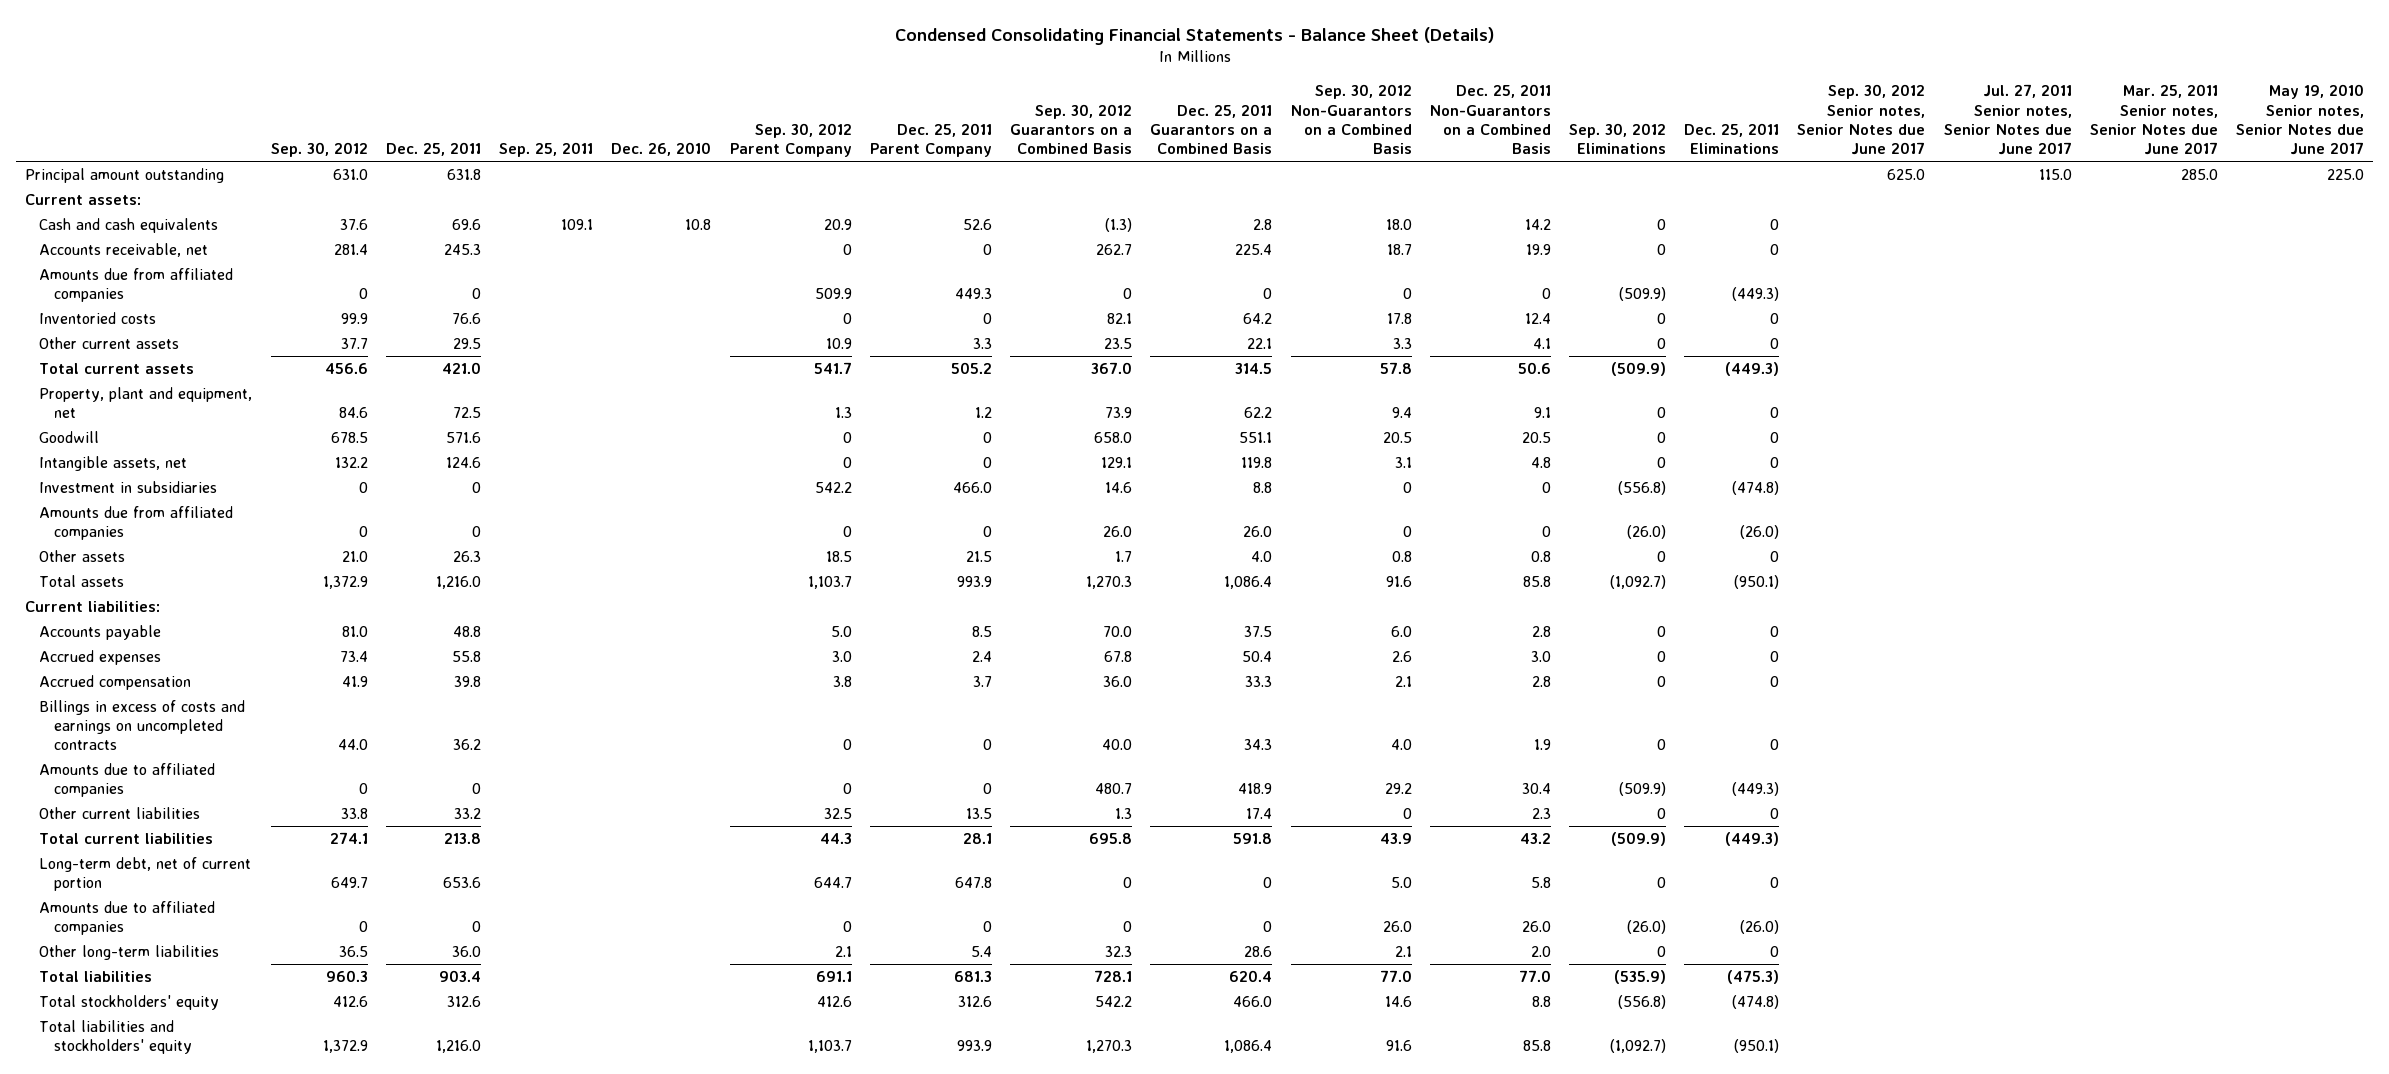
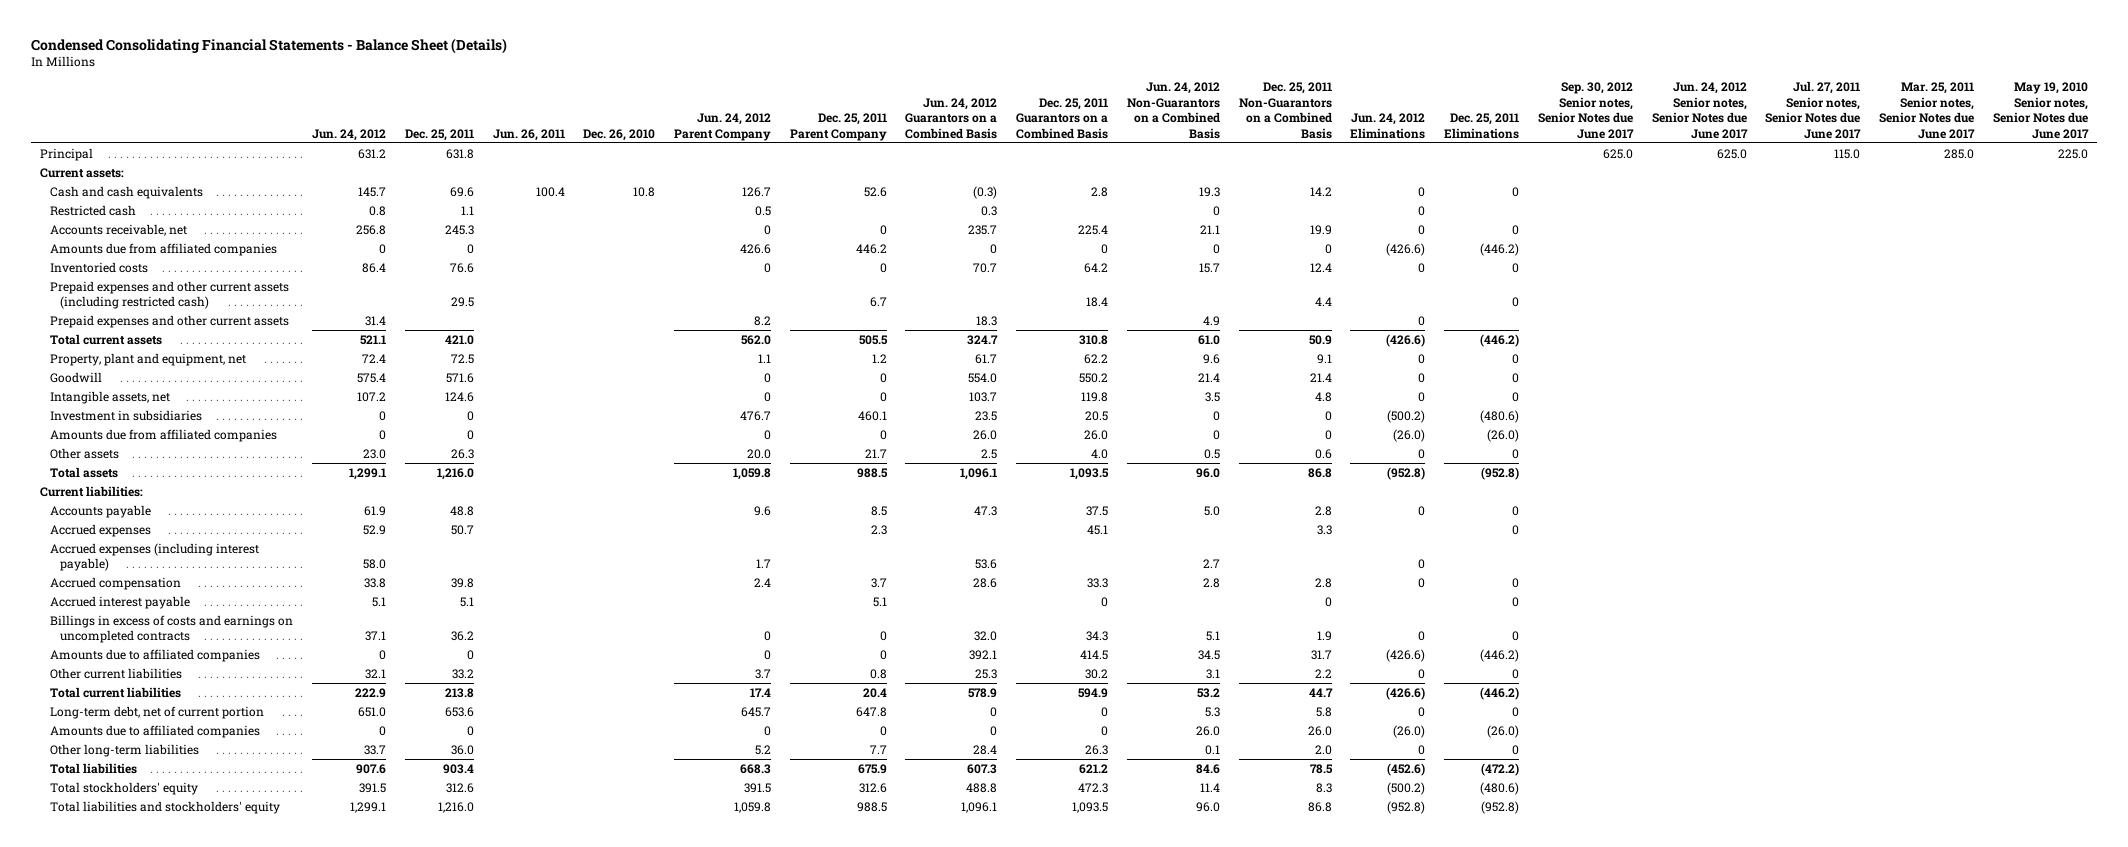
- | Sep. 30, 2012 | Dec. 25, 2011 | Sep. 25, 2011 | Dec. 26, 2010 | Sep. 30, 2012 Parent Company | Dec. 25, 2011 Parent Company | Sep. 30, 2012 Guarantors on a Combined Basis | Dec. 25, 2011 Guarantors on a Combined Basis | Sep. 30, 2012 Non-Guarantors on a Combined Basis | Dec. 25, 2011 Non-Guarantors on a Combined Basis | Sep. 30, 2012 Eliminations | Dec. 25, 2011 Eliminations | Sep. 30, 2012 Senior notes, Senior Notes due June 2017 | Jul. 27, 2011 Senior notes, Senior Notes due June 2017 | Mar. 25, 2011 Senior notes, Senior Notes due June 2017 | May 19, 2010 Senior notes, Senior Notes due June 2017
+ | Jun. 24, 2012 | Dec. 25, 2011 | Jun. 26, 2011 | Dec. 26, 2010 | Jun. 24, 2012 Parent Company | Dec. 25, 2011 Parent Company | Jun. 24, 2012 Guarantors on a Combined Basis | Dec. 25, 2011 Guarantors on a Combined Basis | Jun. 24, 2012 Non-Guarantors on a Combined Basis | Dec. 25, 2011 Non-Guarantors on a Combined Basis | Jun. 24, 2012 Eliminations | Dec. 25, 2011 Eliminations | Sep. 30, 2012 Senior notes, Senior Notes due June 2017 | Jun. 24, 2012 Senior notes, Senior Notes due June 2017 | Jul. 27, 2011 Senior notes, Senior Notes due June 2017 | Mar. 25, 2011 Senior notes, Senior Notes due June 2017 | May 19, 2010 Senior notes, Senior Notes due June 2017
- Principal amount outstanding | 631.0 | 631.8 | | | | | | | | | | | 625.0 | 115.0 | 285.0 | 225.0
+ Principal | 631.2 | 631.8 | | | | | | | | | | | 625.0 | 625.0 | 115.0 | 285.0 | 225.0
+ Restricted cash | 0.8 | 1.1 | | | 0.5 | | 0.3 | | 0 | | 0 | | | | | |
- Amounts due from affiliated companies | 0 | 0 | | | 509.9 | 449.3 | 0 | 0 | 0 | 0 | (509.9) | (449.3) | | | |
+ Amounts due from affiliated companies | 0 | 0 | | | 426.6 | 446.2 | 0 | 0 | 0 | 0 | (426.6) | (446.2) | | | | |
- Other current assets | 37.7 | 29.5 | | | 10.9 | 3.3 | 23.5 | 22.1 | 3.3 | 4.1 | 0 | 0 | | | |
- Total current assets | 456.6 | 421.0 | | | 541.7 | 505.2 | 367.0 | 314.5 | 57.8 | 50.6 | (509.9) | (449.3) | | | |
+ Prepaid expenses and other current assets (including restricted cash) | | 29.5 | | | | 6.7 | | 18.4 | | 4.4 | | 0 | | | | |
+ Prepaid expenses and other current assets | 31.4 | | | | 8.2 | | 18.3 | | 4.9 | | 0 | | | | | |
+ Total current assets | 521.1 | 421.0 | | | 562.0 | 505.5 | 324.7 | 310.8 | 61.0 | 50.9 | (426.6) | (446.2) | | | | |
- Goodwill | 678.5 | 571.6 | | | 0 | 0 | 658.0 | 551.1 | 20.5 | 20.5 | 0 | 0 | | | |
+ Goodwill | 575.4 | 571.6 | | | 0 | 0 | 554.0 | 550.2 | 21.4 | 21.4 | 0 | 0 | | | | |
- Investment in subsidiaries | 0 | 0 | | | 542.2 | 466.0 | 14.6 | 8.8 | 0 | 0 | (556.8) | (474.8) | | | |
+ Investment in subsidiaries | 0 | 0 | | | 476.7 | 460.1 | 23.5 | 20.5 | 0 | 0 | (500.2) | (480.6) | | | | |
- Other assets | 21.0 | 26.3 | | | 18.5 | 21.5 | 1.7 | 4.0 | 0.8 | 0.8 | 0 | 0 | | | |
- Total assets | 1,372.9 | 1,216.0 | | | 1,103.7 | 993.9 | 1,270.3 | 1,086.4 | 91.6 | 85.8 | (1,092.7) | (950.1) | | | |
+ Other assets | 23.0 | 26.3 | | | 20.0 | 21.7 | 2.5 | 4.0 | 0.5 | 0.6 | 0 | 0 | | | | |
+ Total assets | 1,299.1 | 1,216.0 | | | 1,059.8 | 988.5 | 1,096.1 | 1,093.5 | 96.0 | 86.8 | (952.8) | (952.8) | | | | |
- Accrued expenses | 73.4 | 55.8 | | | 3.0 | 2.4 | 67.8 | 50.4 | 2.6 | 3.0 | 0 | 0 | | | |
+ Accrued expenses | 52.9 | 50.7 | | | | 2.3 | | 45.1 | | 3.3 | | 0 | | | | |
+ Accrued expenses (including interest payable) | 58.0 | | | | 1.7 | | 53.6 | | 2.7 | | 0 | | | | | |
+ Accrued interest payable | 5.1 | 5.1 | | | | 5.1 | | 0 | | 0 | | 0 | | | | |
- Amounts due to affiliated companies | 0 | 0 | | | 0 | 0 | 480.7 | 418.9 | 29.2 | 30.4 | (509.9) | (449.3) | | | |
- Other current liabilities | 33.8 | 33.2 | | | 32.5 | 13.5 | 1.3 | 17.4 | 0 | 2.3 | 0 | 0 | | | |
- Total current liabilities | 274.1 | 213.8 | | | 44.3 | 28.1 | 695.8 | 591.8 | 43.9 | 43.2 | (509.9) | (449.3) | | | |
+ Amounts due to affiliated companies | 0 | 0 | | | 0 | 0 | 392.1 | 414.5 | 34.5 | 31.7 | (426.6) | (446.2) | | | | |
+ Other current liabilities | 32.1 | 33.2 | | | 3.7 | 0.8 | 25.3 | 30.2 | 3.1 | 2.2 | 0 | 0 | | | | |
+ Total current liabilities | 222.9 | 213.8 | | | 17.4 | 20.4 | 578.9 | 594.9 | 53.2 | 44.7 | (426.6) | (446.2) | | | | |
- Other long-term liabilities | 36.5 | 36.0 | | | 2.1 | 5.4 | 32.3 | 28.6 | 2.1 | 2.0 | 0 | 0 | | | |
- Total liabilities | 960.3 | 903.4 | | | 691.1 | 681.3 | 728.1 | 620.4 | 77.0 | 77.0 | (535.9) | (475.3) | | | |
- Total stockholders' equity | 412.6 | 312.6 | | | 412.6 | 312.6 | 542.2 | 466.0 | 14.6 | 8.8 | (556.8) | (474.8) | | | |
- Total liabilities and stockholders' equity | 1,372.9 | 1,216.0 | | | 1,103.7 | 993.9 | 1,270.3 | 1,086.4 | 91.6 | 85.8 | (1,092.7) | (950.1) | | | |
+ Other long-term liabilities | 33.7 | 36.0 | | | 5.2 | 7.7 | 28.4 | 26.3 | 0.1 | 2.0 | 0 | 0 | | | | |
+ Total liabilities | 907.6 | 903.4 | | | 668.3 | 675.9 | 607.3 | 621.2 | 84.6 | 78.5 | (452.6) | (472.2) | | | | |
+ Total stockholders' equity | 391.5 | 312.6 | | | 391.5 | 312.6 | 488.8 | 472.3 | 11.4 | 8.3 | (500.2) | (480.6) | | | | |
+ Total liabilities and stockholders' equity | 1,299.1 | 1,216.0 | | | 1,059.8 | 988.5 | 1,096.1 | 1,093.5 | 96.0 | 86.8 | (952.8) | (952.8) | | | | |

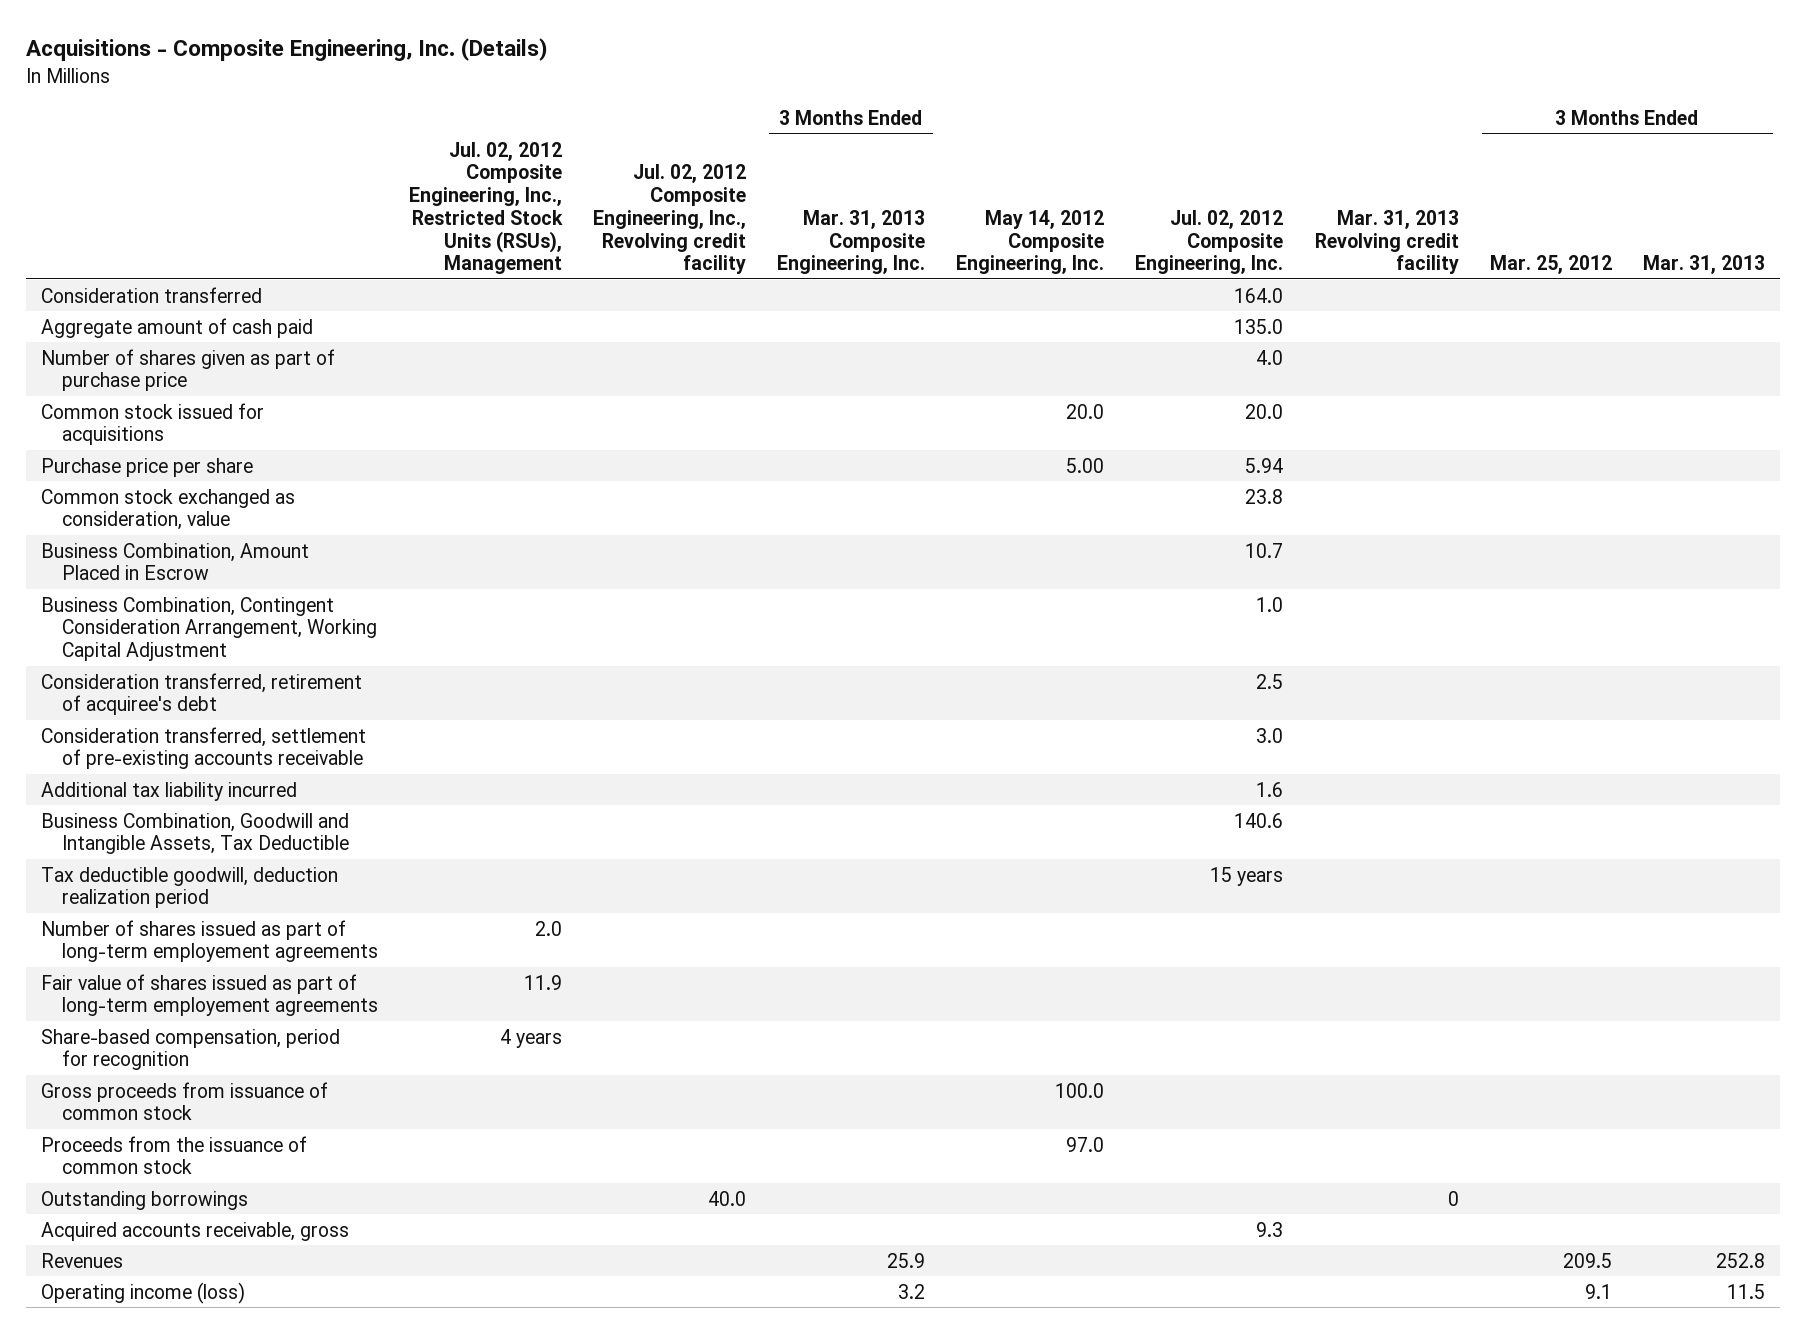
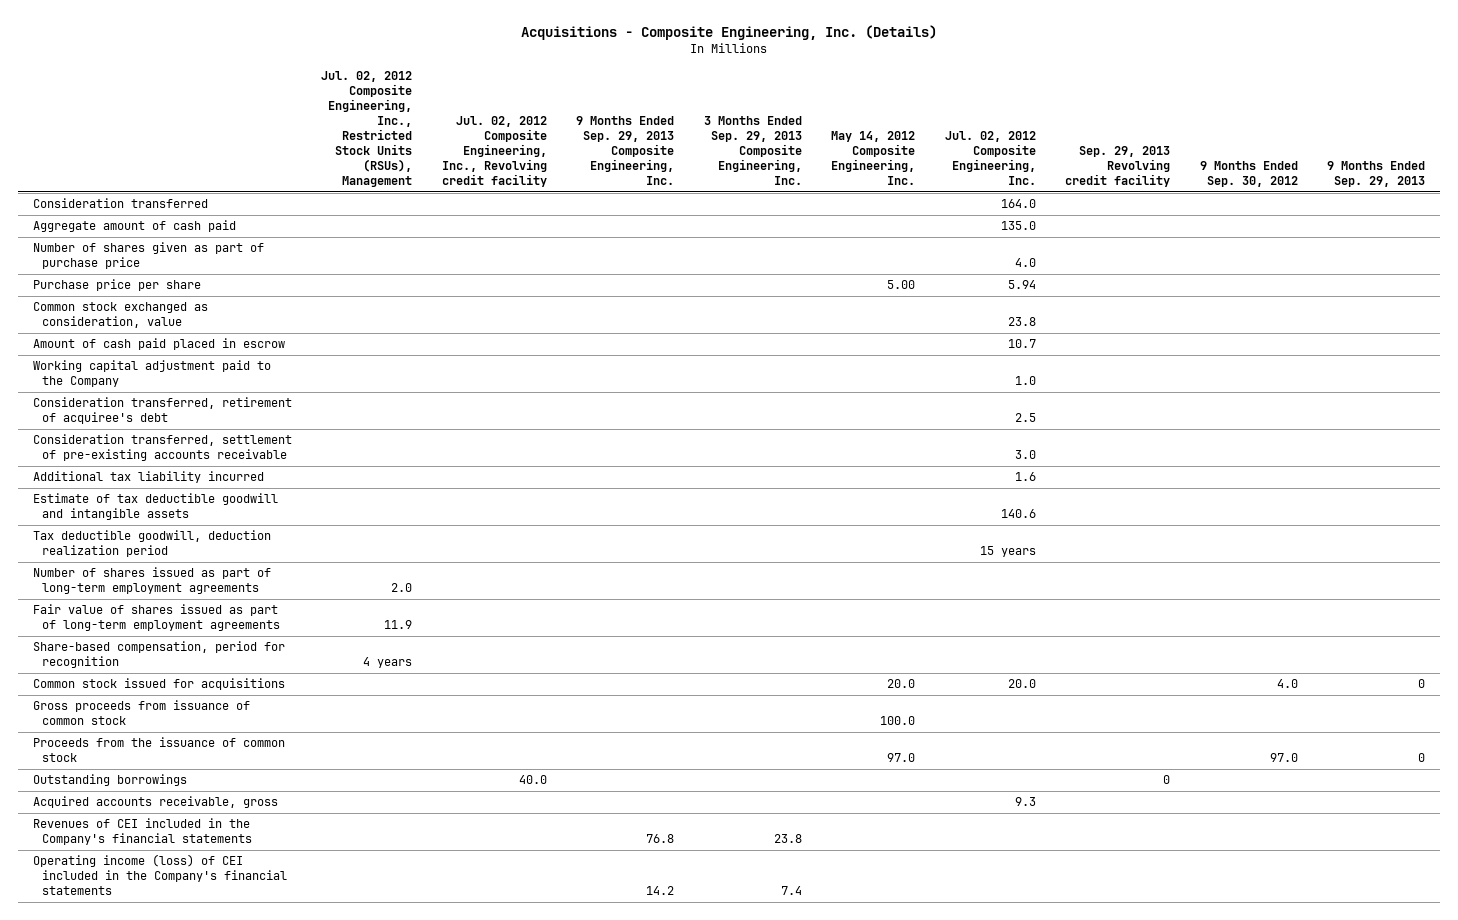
- | Jul. 02, 2012 Composite Engineering, Inc., Restricted Stock Units (RSUs), Management | Jul. 02, 2012 Composite Engineering, Inc., Revolving credit facility | 3 Months Ended Mar. 31, 2013 Composite Engineering, Inc. | May 14, 2012 Composite Engineering, Inc. | Jul. 02, 2012 Composite Engineering, Inc. | Mar. 31, 2013 Revolving credit facility | 3 Months Ended Mar. 25, 2012 | 3 Months Ended Mar. 31, 2013
+ | Jul. 02, 2012 Composite Engineering, Inc., Restricted Stock Units (RSUs), Management | Jul. 02, 2012 Composite Engineering, Inc., Revolving credit facility | 9 Months Ended Sep. 29, 2013 Composite Engineering, Inc. | 3 Months Ended Sep. 29, 2013 Composite Engineering, Inc. | May 14, 2012 Composite Engineering, Inc. | Jul. 02, 2012 Composite Engineering, Inc. | Sep. 29, 2013 Revolving credit facility | 9 Months Ended Sep. 30, 2012 | 9 Months Ended Sep. 29, 2013
- Business Combination, Amount Placed in Escrow | | | | | 10.7 | | |
- Business Combination, Contingent Consideration Arrangement, Working Capital Adjustment | | | | | 1.0 | | |
+ Amount of cash paid placed in escrow | | | | | | 10.7 | | |
+ Working capital adjustment paid to the Company | | | | | | 1.0 | | |
- Business Combination, Goodwill and Intangible Assets, Tax Deductible | | | | | 140.6 | | |
+ Estimate of tax deductible goodwill and intangible assets | | | | | | 140.6 | | |
- Number of shares issued as part of long-term employement agreements | 2.0 | | | | | | |
- Fair value of shares issued as part of long-term employement agreements | 11.9 | | | | | | |
+ Number of shares issued as part of long-term employment agreements | 2.0 | | | | | | | |
+ Fair value of shares issued as part of long-term employment agreements | 11.9 | | | | | | | |
moved down: Common stock issued for acquisitions | | | | | 20.0 | 20.0 | | 4.0 | 0
- Revenues | | | 25.9 | | | | 209.5 | 252.8
- Operating income (loss) | | | 3.2 | | | | 9.1 | 11.5
+ Revenues of CEI included in the Company's financial statements | | | 76.8 | 23.8 | | | | |
+ Operating income (loss) of CEI included in the Company's financial statements | | | 14.2 | 7.4 | | | | |

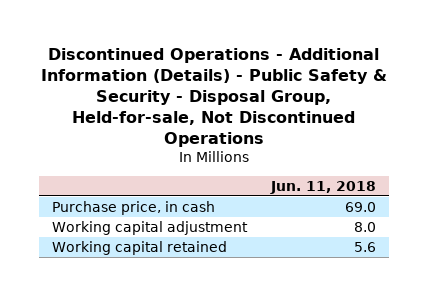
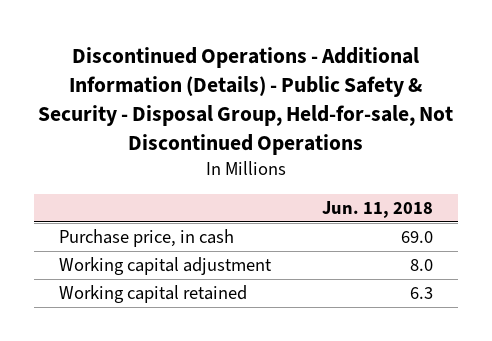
- Working capital retained | 5.6
+ Working capital retained | 6.3

